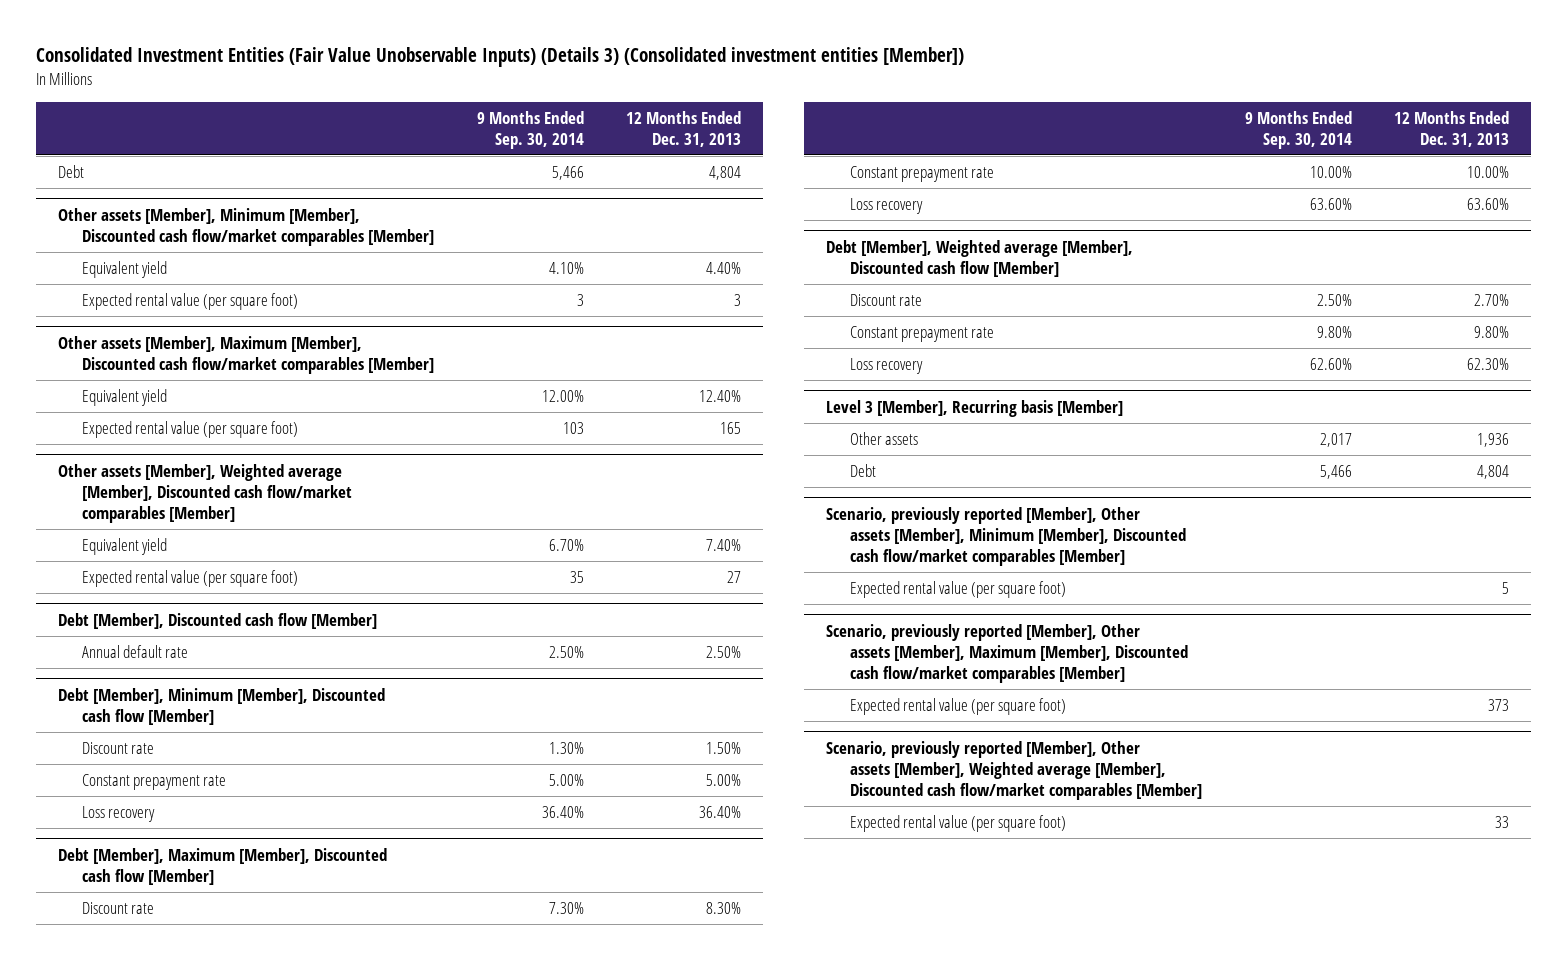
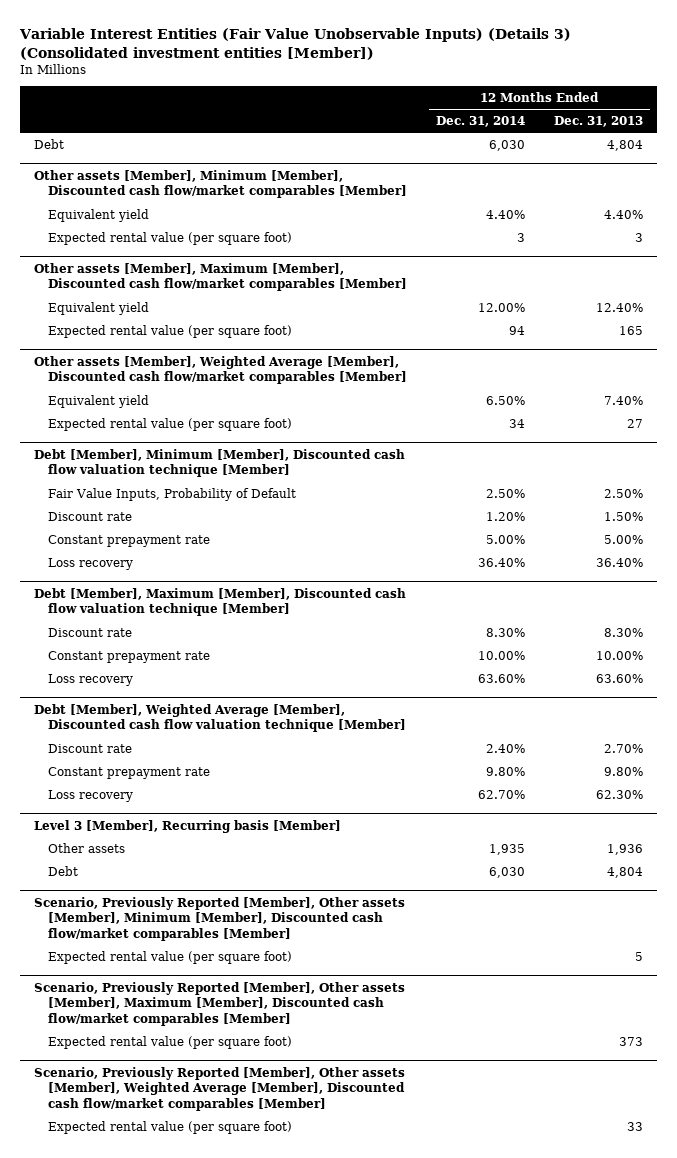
- Consolidated Investment Entities (Fair Value Unobservable Inputs) (Details 3) (Consolidated investment entities [Member])
+ Variable Interest Entities (Fair Value Unobservable Inputs) (Details 3) (Consolidated investment entities [Member])
- | 9 Months Ended Sep. 30, 2014 | 12 Months Ended Dec. 31, 2013
+ | 12 Months Ended Dec. 31, 2014 | 12 Months Ended Dec. 31, 2013
- Other assets [Member], Weighted average [Member], Discounted cash flow/market comparables [Member]
+ Other assets [Member], Weighted Average [Member], Discounted cash flow/market comparables [Member]
- Debt [Member], Discounted cash flow [Member]
- Annual default rate | 2.50% | 2.50%
- Debt [Member], Minimum [Member], Discounted cash flow [Member]
+ Debt [Member], Minimum [Member], Discounted cash flow valuation technique [Member]
+ Fair Value Inputs, Probability of Default | 2.50% | 2.50%
- Debt [Member], Maximum [Member], Discounted cash flow [Member]
+ Debt [Member], Maximum [Member], Discounted cash flow valuation technique [Member]
- Debt [Member], Weighted average [Member], Discounted cash flow [Member]
+ Debt [Member], Weighted Average [Member], Discounted cash flow valuation technique [Member]
- Scenario, previously reported [Member], Other assets [Member], Minimum [Member], Discounted cash flow/market comparables [Member]
+ Scenario, Previously Reported [Member], Other assets [Member], Minimum [Member], Discounted cash flow/market comparables [Member]
- Scenario, previously reported [Member], Other assets [Member], Maximum [Member], Discounted cash flow/market comparables [Member]
+ Scenario, Previously Reported [Member], Other assets [Member], Maximum [Member], Discounted cash flow/market comparables [Member]
- Scenario, previously reported [Member], Other assets [Member], Weighted average [Member], Discounted cash flow/market comparables [Member]
+ Scenario, Previously Reported [Member], Other assets [Member], Weighted Average [Member], Discounted cash flow/market comparables [Member]

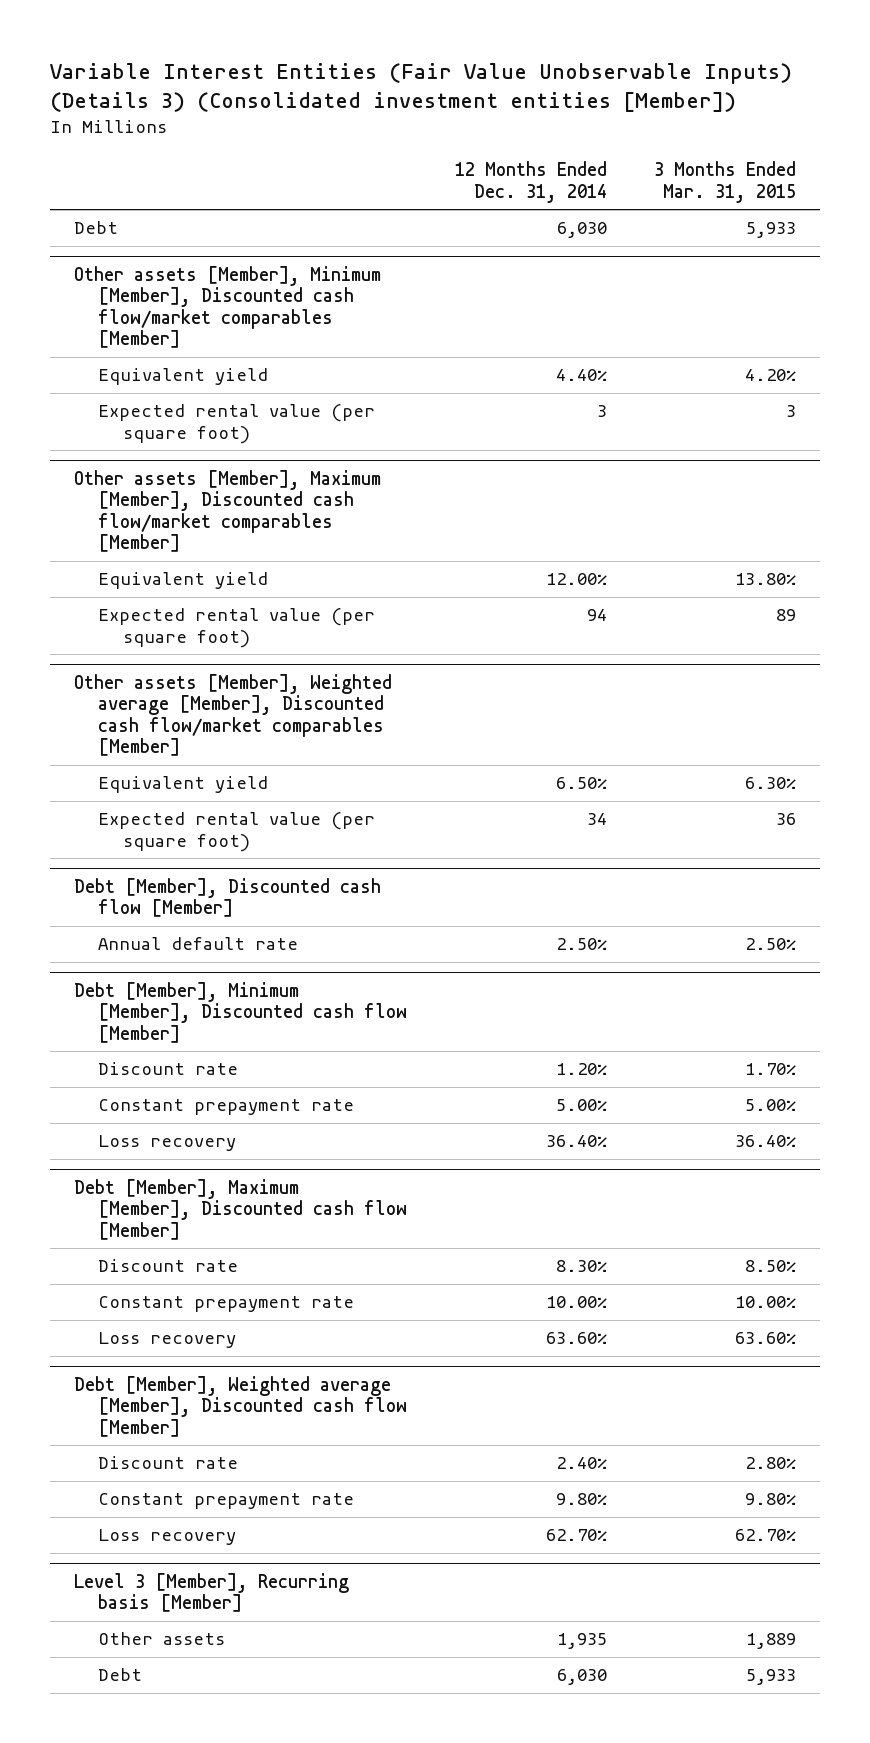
- | 12 Months Ended Dec. 31, 2014 | 12 Months Ended Dec. 31, 2013
+ | 12 Months Ended Dec. 31, 2014 | 3 Months Ended Mar. 31, 2015
- Other assets [Member], Weighted Average [Member], Discounted cash flow/market comparables [Member]
+ Other assets [Member], Weighted average [Member], Discounted cash flow/market comparables [Member]
- Debt [Member], Minimum [Member], Discounted cash flow valuation technique [Member]
- Fair Value Inputs, Probability of Default | 2.50% | 2.50%
+ Debt [Member], Discounted cash flow [Member]
+ Annual default rate | 2.50% | 2.50%
+ Debt [Member], Minimum [Member], Discounted cash flow [Member]
- Debt [Member], Maximum [Member], Discounted cash flow valuation technique [Member]
+ Debt [Member], Maximum [Member], Discounted cash flow [Member]
- Debt [Member], Weighted Average [Member], Discounted cash flow valuation technique [Member]
+ Debt [Member], Weighted average [Member], Discounted cash flow [Member]
- Scenario, Previously Reported [Member], Other assets [Member], Minimum [Member], Discounted cash flow/market comparables [Member]
- Expected rental value (per square foot) | | 5
- Scenario, Previously Reported [Member], Other assets [Member], Maximum [Member], Discounted cash flow/market comparables [Member]
- Expected rental value (per square foot) | | 373
- Scenario, Previously Reported [Member], Other assets [Member], Weighted Average [Member], Discounted cash flow/market comparables [Member]
- Expected rental value (per square foot) | | 33

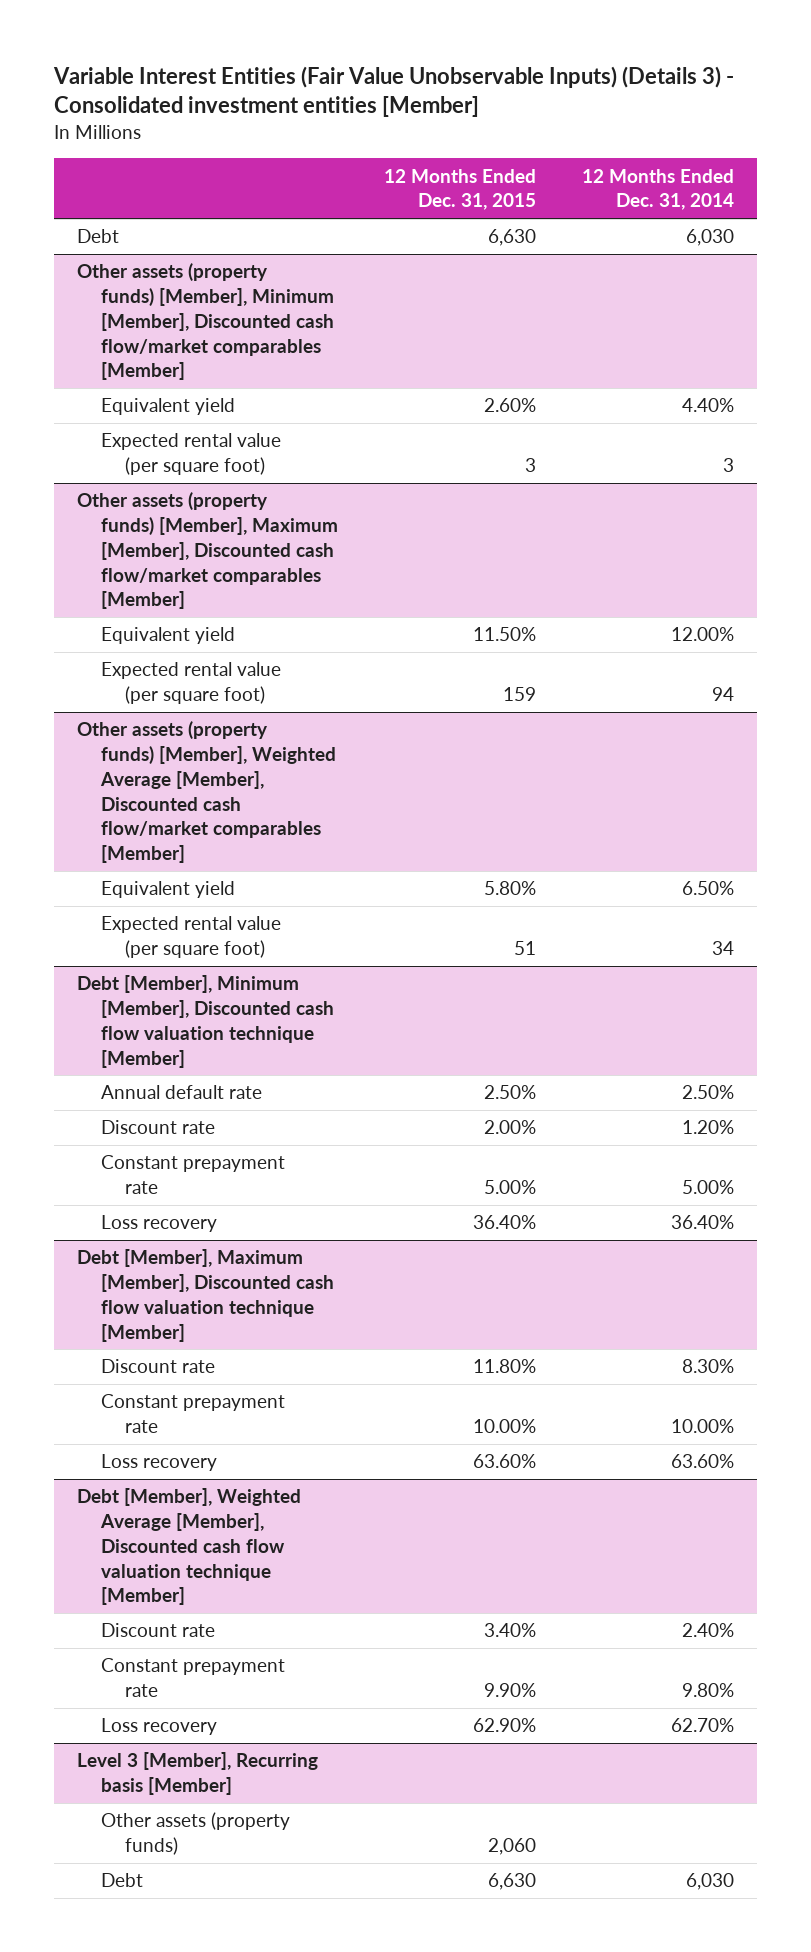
- Variable Interest Entities (Fair Value Unobservable Inputs) (Details 3) (Consolidated investment entities [Member])
+ Variable Interest Entities (Fair Value Unobservable Inputs) (Details 3) - Consolidated investment entities [Member]
- | 12 Months Ended Dec. 31, 2014 | 3 Months Ended Mar. 31, 2015
+ | 12 Months Ended Dec. 31, 2015 | 12 Months Ended Dec. 31, 2014
- Other assets [Member], Minimum [Member], Discounted cash flow/market comparables [Member]
+ Other assets (property funds) [Member], Minimum [Member], Discounted cash flow/market comparables [Member]
- Other assets [Member], Maximum [Member], Discounted cash flow/market comparables [Member]
+ Other assets (property funds) [Member], Maximum [Member], Discounted cash flow/market comparables [Member]
- Other assets [Member], Weighted average [Member], Discounted cash flow/market comparables [Member]
+ Other assets (property funds) [Member], Weighted Average [Member], Discounted cash flow/market comparables [Member]
- Debt [Member], Discounted cash flow [Member]
+ Debt [Member], Minimum [Member], Discounted cash flow valuation technique [Member]
- Debt [Member], Minimum [Member], Discounted cash flow [Member]
- Debt [Member], Maximum [Member], Discounted cash flow [Member]
+ Debt [Member], Maximum [Member], Discounted cash flow valuation technique [Member]
- Debt [Member], Weighted average [Member], Discounted cash flow [Member]
+ Debt [Member], Weighted Average [Member], Discounted cash flow valuation technique [Member]
@ Level 3 [Member], Recurring basis [Member]
- Other assets | 1,935 | 1,889
+ Other assets (property funds) | 2,060 |

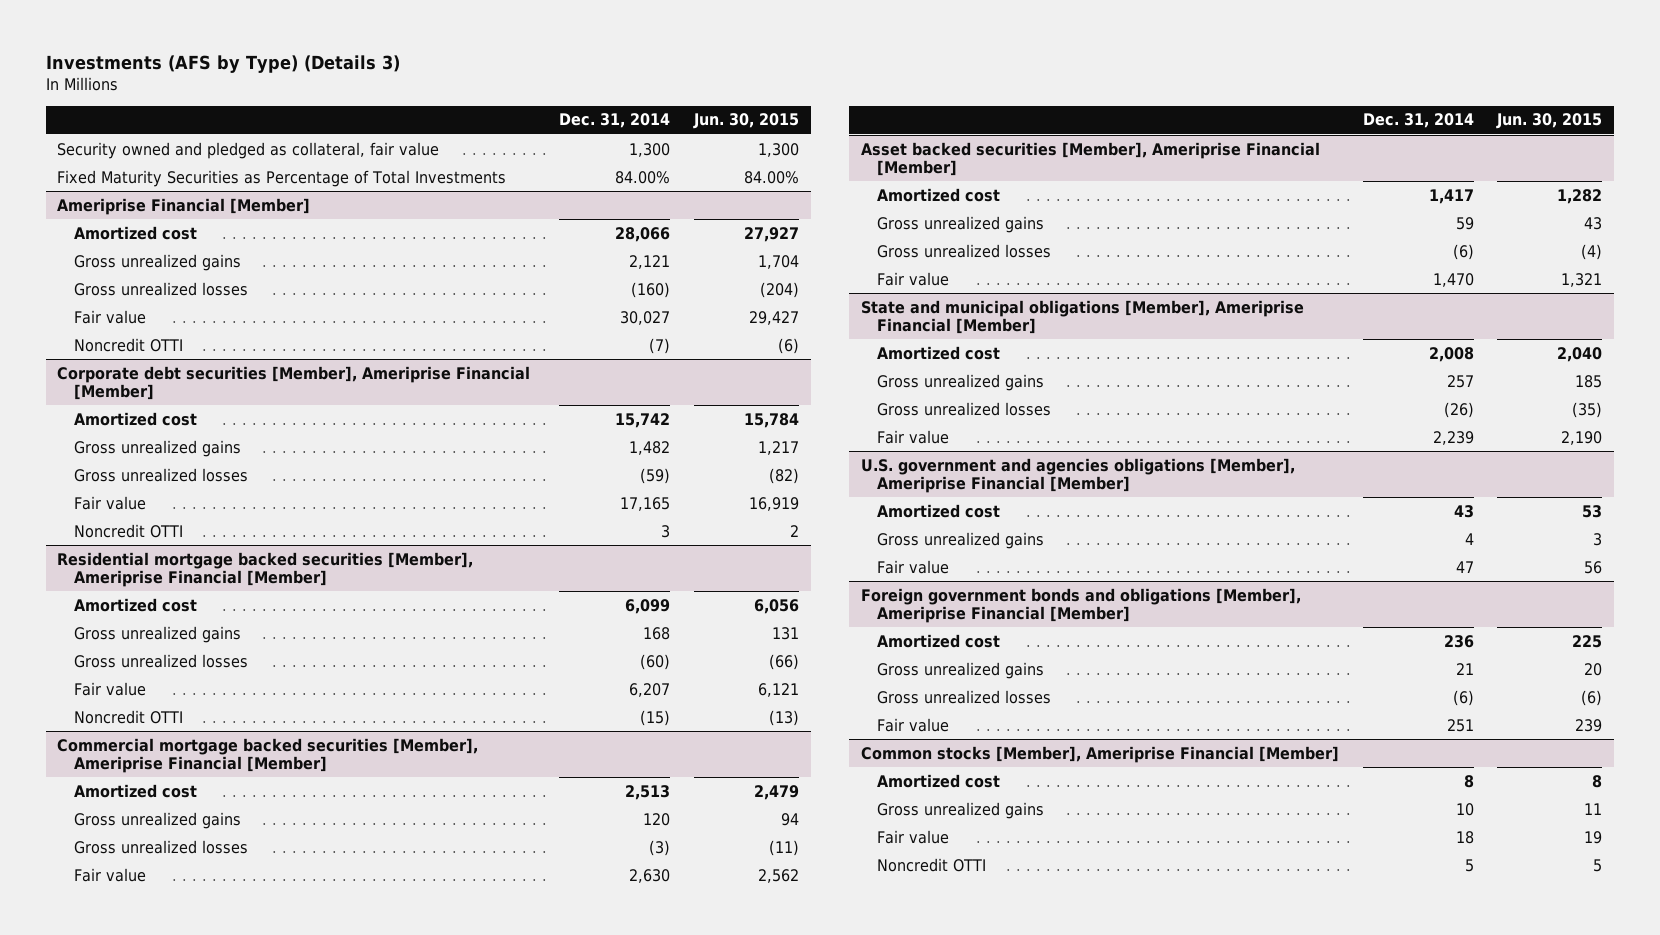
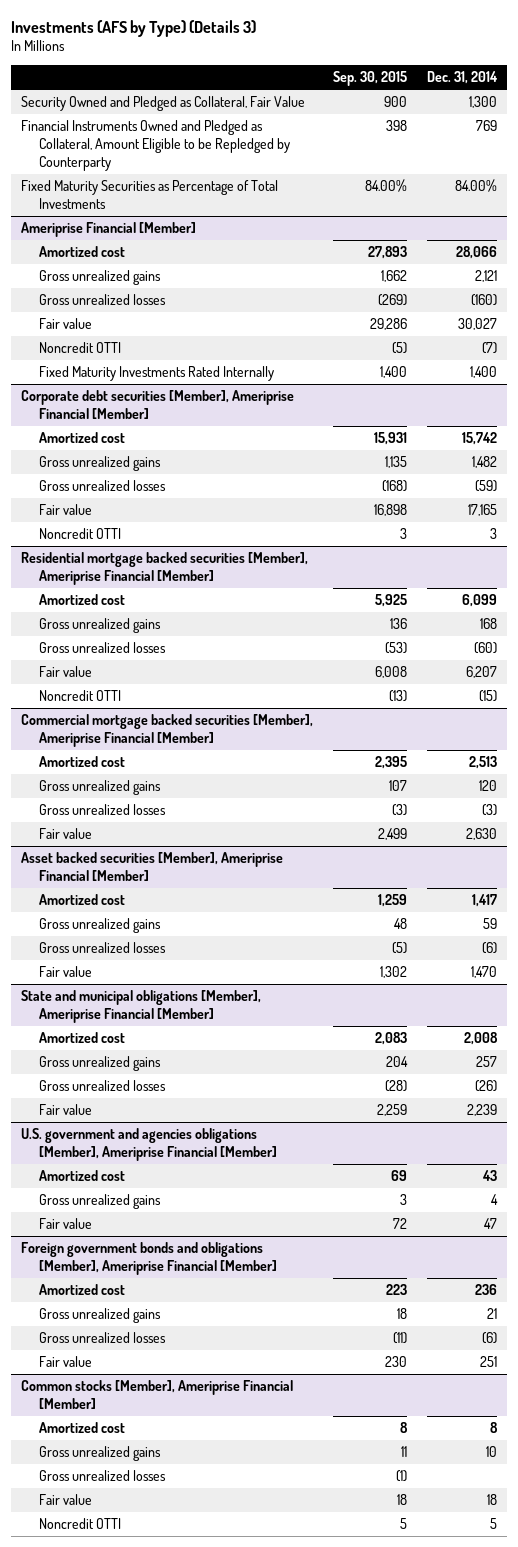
- | Dec. 31, 2014 | Jun. 30, 2015
+ | Sep. 30, 2015 | Dec. 31, 2014
- Security owned and pledged as collateral, fair value | 1,300 | 1,300
+ Security Owned and Pledged as Collateral, Fair Value | 900 | 1,300
+ Financial Instruments Owned and Pledged as Collateral, Amount Eligible to be Repledged by Counterparty | 398 | 769
@ Ameriprise Financial [Member]
+ Fixed Maturity Investments Rated Internally | 1,400 | 1,400
@ Common stocks [Member], Ameriprise Financial [Member]
+ Gross unrealized losses | (1) |

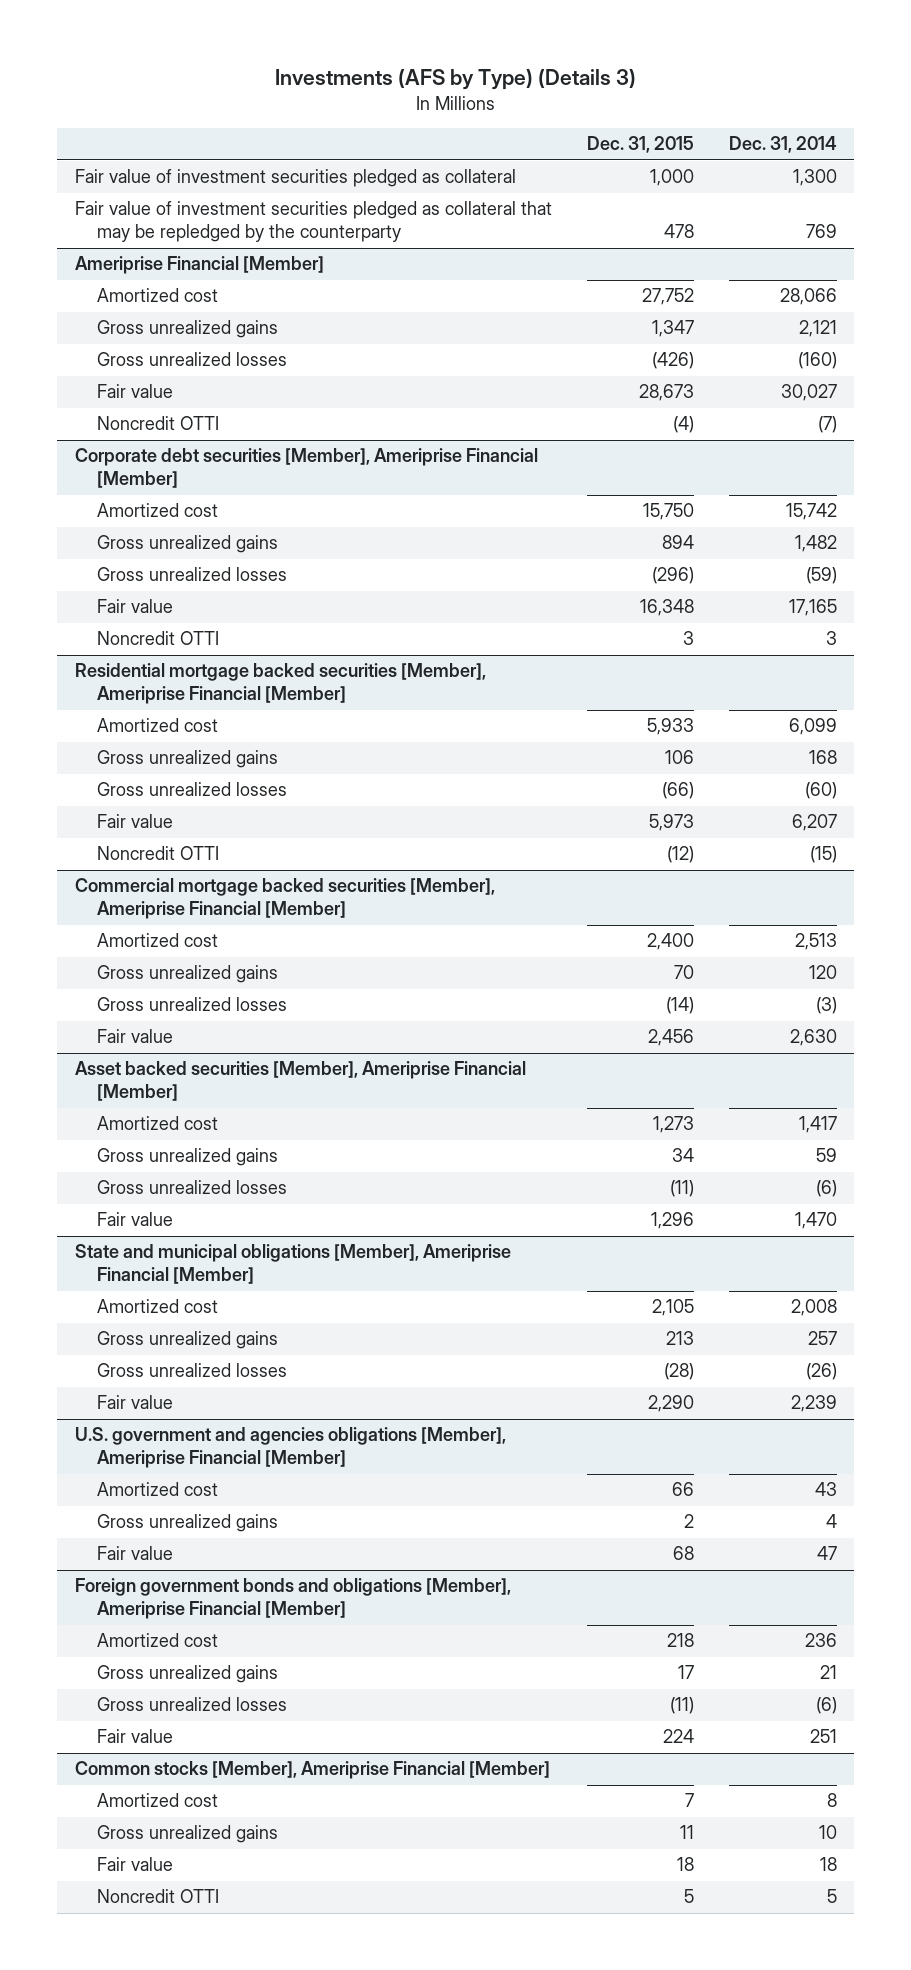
- | Sep. 30, 2015 | Dec. 31, 2014
+ | Dec. 31, 2015 | Dec. 31, 2014
- Security Owned and Pledged as Collateral, Fair Value | 900 | 1,300
- Financial Instruments Owned and Pledged as Collateral, Amount Eligible to be Repledged by Counterparty | 398 | 769
- Fixed Maturity Securities as Percentage of Total Investments | 84.00% | 84.00%
+ Fair value of investment securities pledged as collateral | 1,000 | 1,300
+ Fair value of investment securities pledged as collateral that may be repledged by the counterparty | 478 | 769
@ Ameriprise Financial [Member]
- Fixed Maturity Investments Rated Internally | 1,400 | 1,400
@ Common stocks [Member], Ameriprise Financial [Member]
- Gross unrealized losses | (1) |

